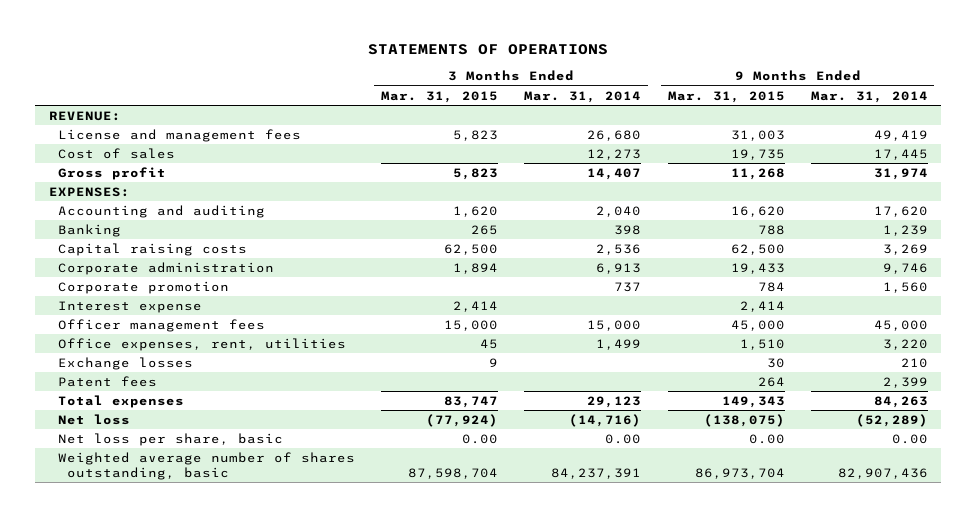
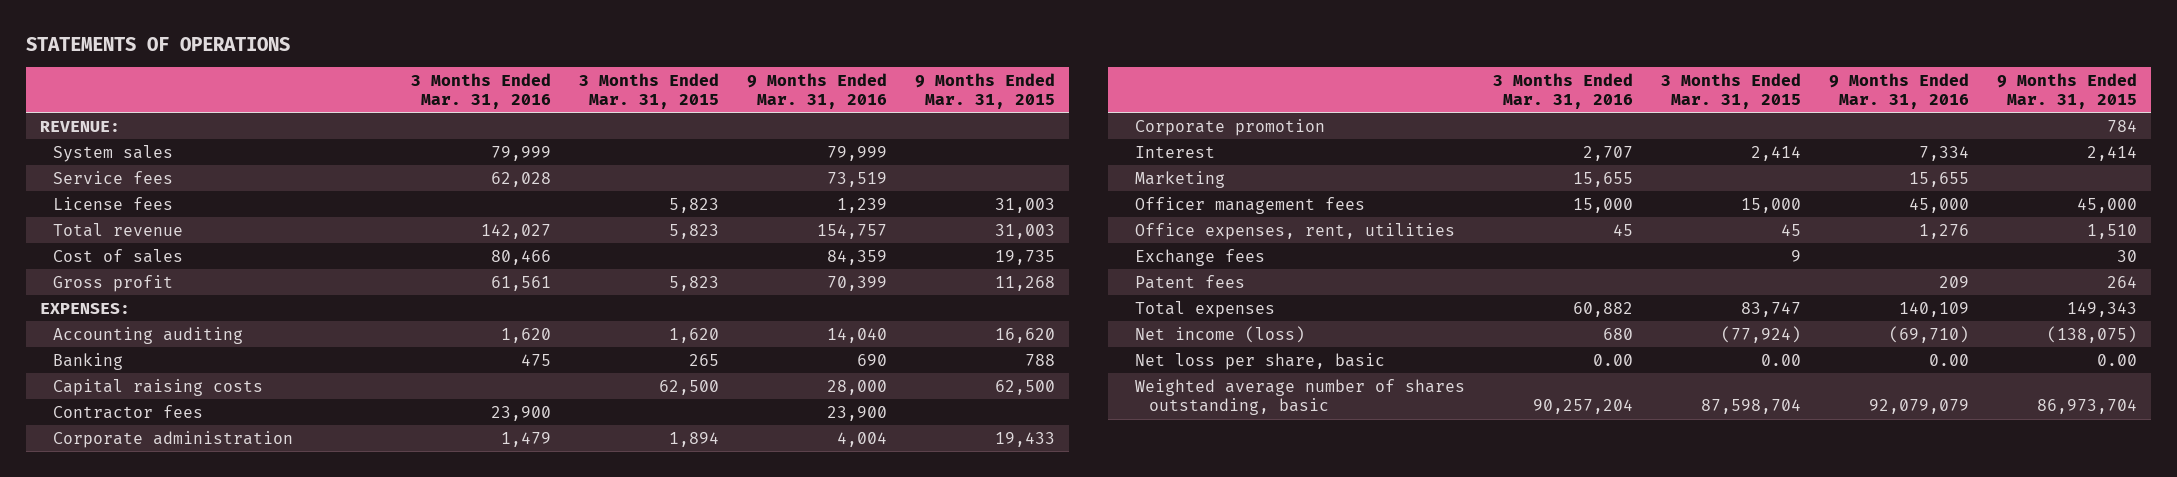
- | 3 Months Ended Mar. 31, 2015 | 3 Months Ended Mar. 31, 2014 | 9 Months Ended Mar. 31, 2015 | 9 Months Ended Mar. 31, 2014
+ | 3 Months Ended Mar. 31, 2016 | 3 Months Ended Mar. 31, 2015 | 9 Months Ended Mar. 31, 2016 | 9 Months Ended Mar. 31, 2015
- License and management fees | 5,823 | 26,680 | 31,003 | 49,419
+ System sales | 79,999 | | 79,999 |
+ Service fees | 62,028 | | 73,519 |
+ License fees | | 5,823 | 1,239 | 31,003
+ Total revenue | 142,027 | 5,823 | 154,757 | 31,003
- Accounting and auditing | 1,620 | 2,040 | 16,620 | 17,620
+ Accounting auditing | 1,620 | 1,620 | 14,040 | 16,620
+ Contractor fees | 23,900 | | 23,900 |
- Interest expense | 2,414 | | 2,414 |
+ Interest | 2,707 | 2,414 | 7,334 | 2,414
+ Marketing | 15,655 | | 15,655 |
- Exchange losses | 9 | | 30 | 210
+ Exchange fees | | 9 | | 30
- Net loss | (77,924) | (14,716) | (138,075) | (52,289)
+ Net income (loss) | 680 | (77,924) | (69,710) | (138,075)

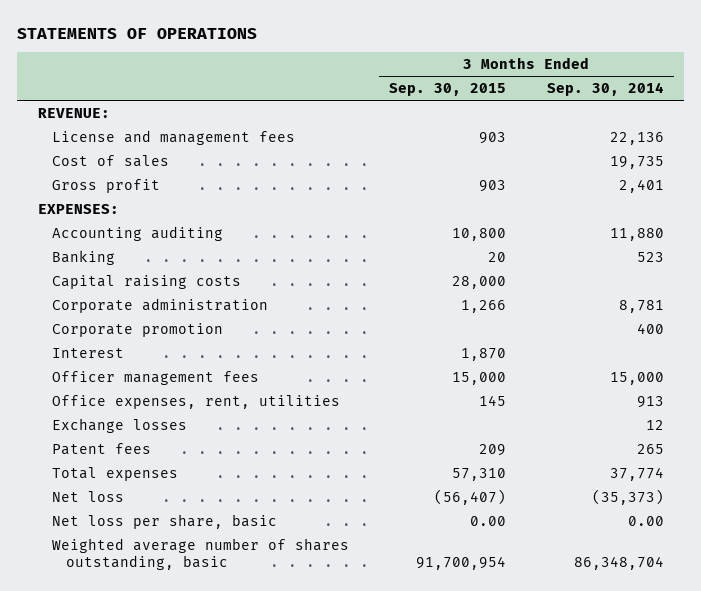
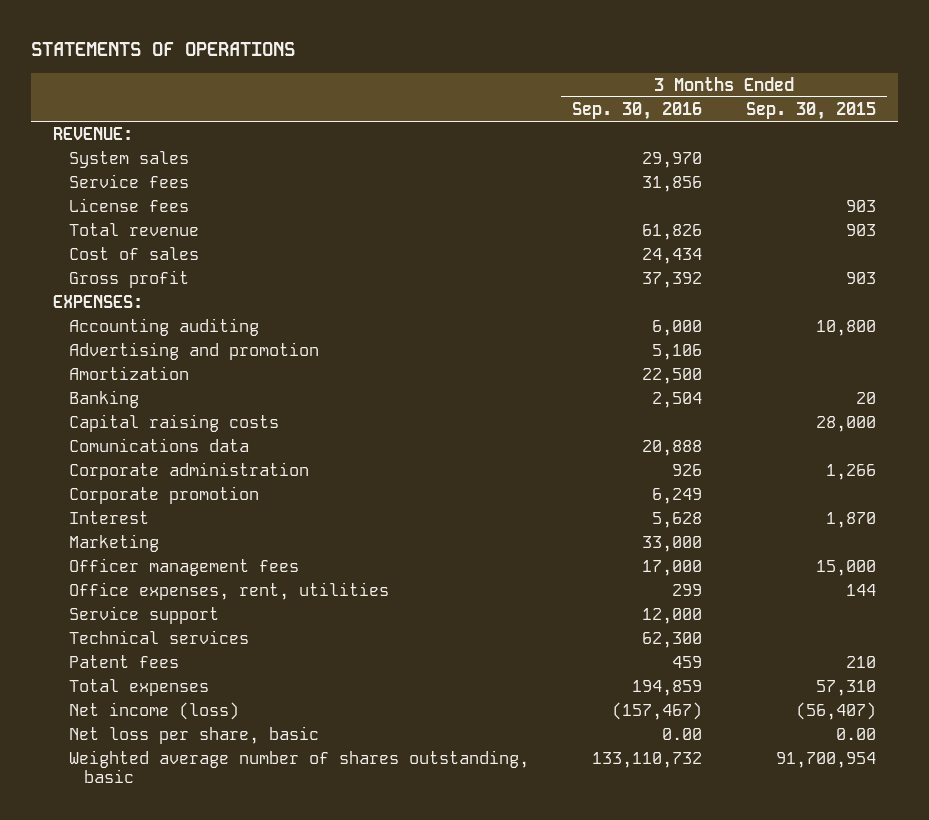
- | 3 Months Ended Sep. 30, 2015 | 3 Months Ended Sep. 30, 2014
+ | 3 Months Ended Sep. 30, 2016 | 3 Months Ended Sep. 30, 2015
- License and management fees | 903 | 22,136
+ System sales | 29,970 |
+ Service fees | 31,856 |
+ License fees | | 903
+ Total revenue | 61,826 | 903
+ Advertising and promotion | 5,106 |
+ Amortization | 22,500 |
+ Comunications data | 20,888 |
+ Marketing | 33,000 |
- Office expenses, rent, utilities | 145 | 913
- Exchange losses | | 12
- Patent fees | 209 | 265
+ Office expenses, rent, utilities | 299 | 144
+ Service support | 12,000 |
+ Technical services | 62,300 |
+ Patent fees | 459 | 210
- Net loss | (56,407) | (35,373)
+ Net income (loss) | (157,467) | (56,407)

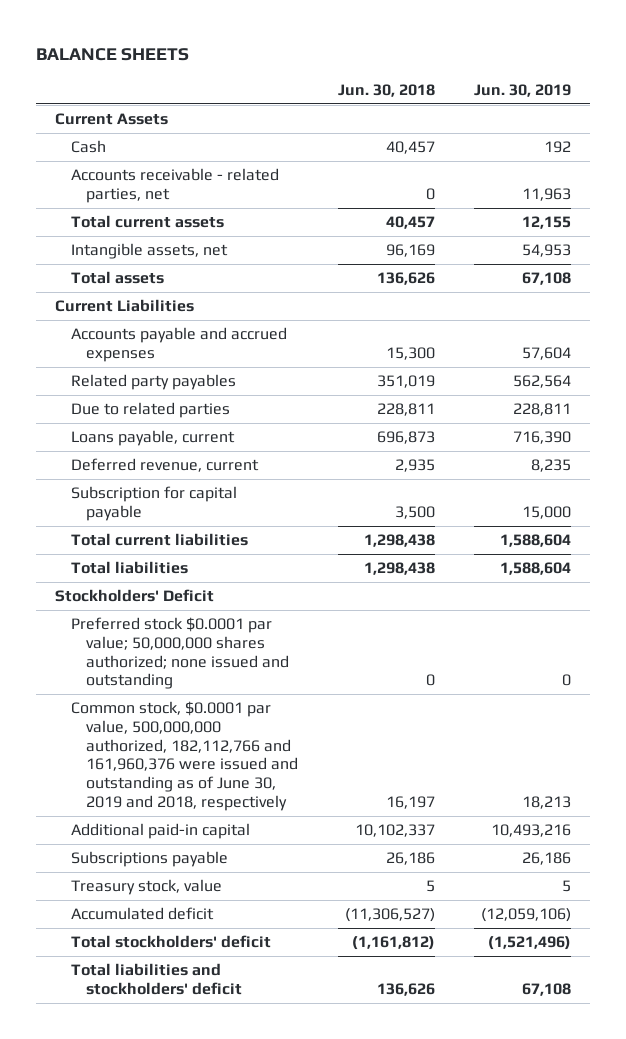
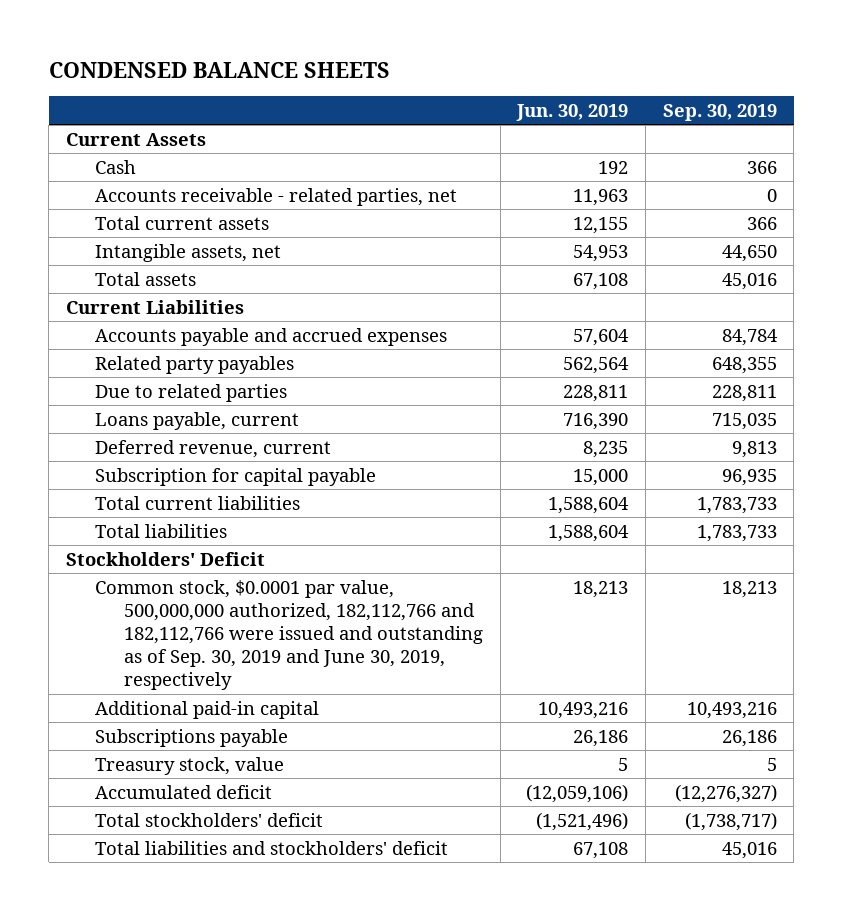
- BALANCE SHEETS
+ CONDENSED BALANCE SHEETS
- | Jun. 30, 2018 | Jun. 30, 2019
+ | Jun. 30, 2019 | Sep. 30, 2019
- Preferred stock $0.0001 par value; 50,000,000 shares authorized; none issued and outstanding | 0 | 0
- Common stock, $0.0001 par value, 500,000,000 authorized, 182,112,766 and 161,960,376 were issued and outstanding as of June 30, 2019 and 2018, respectively | 16,197 | 18,213
+ Common stock, $0.0001 par value, 500,000,000 authorized, 182,112,766 and 182,112,766 were issued and outstanding as of Sep. 30, 2019 and June 30, 2019, respectively | 18,213 | 18,213

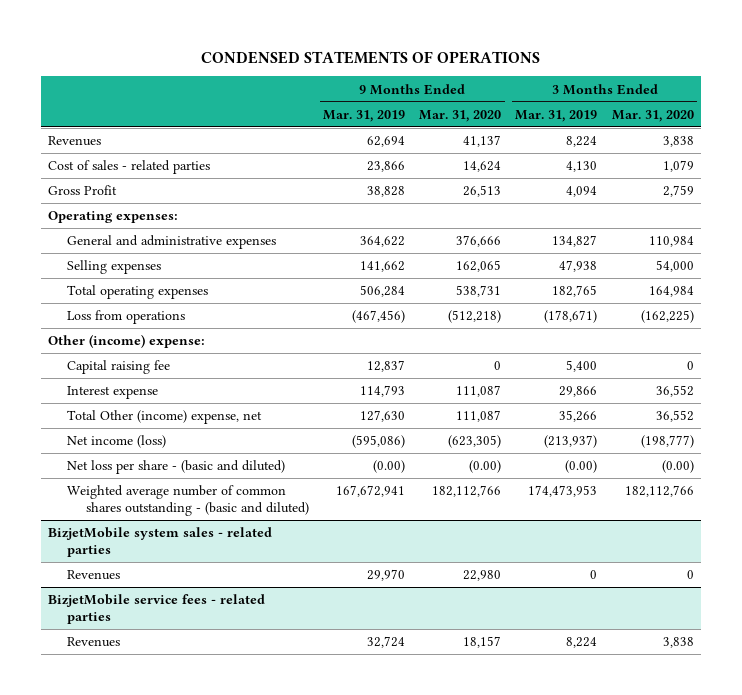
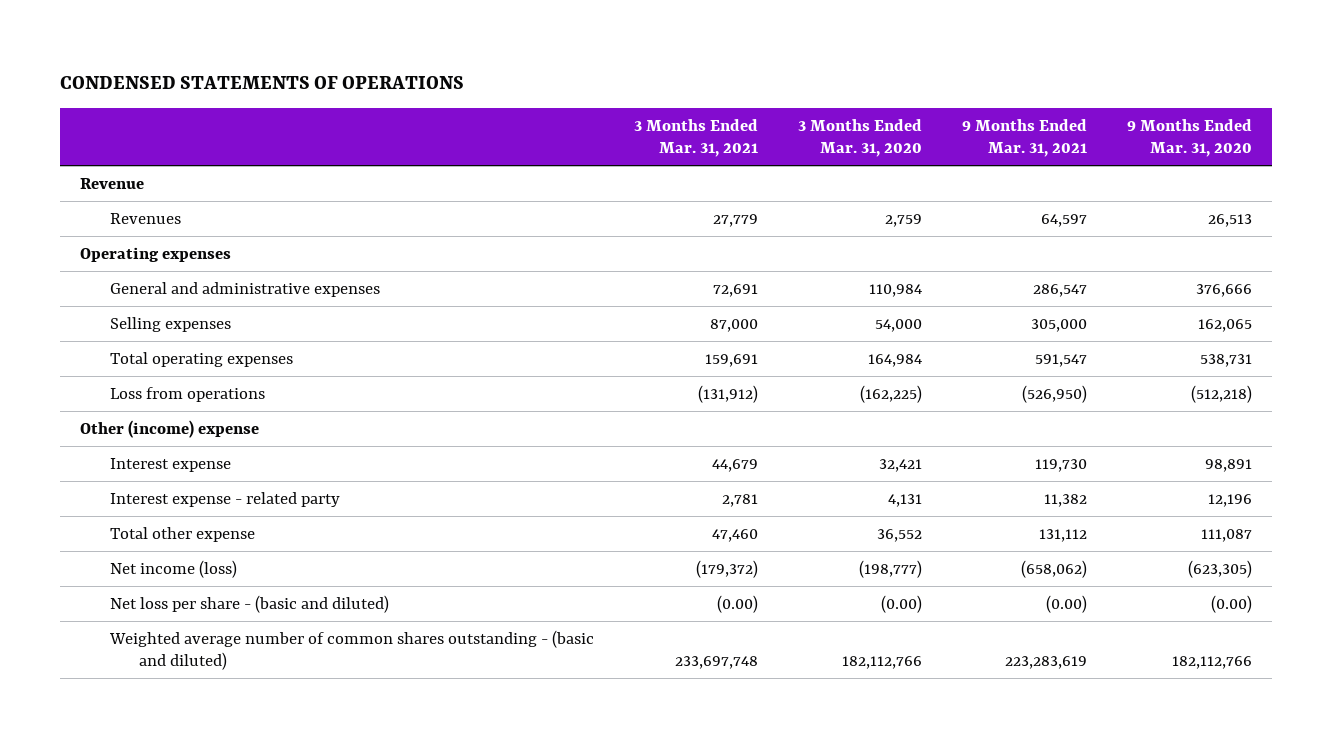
- | 9 Months Ended Mar. 31, 2019 | 9 Months Ended Mar. 31, 2020 | 3 Months Ended Mar. 31, 2019 | 3 Months Ended Mar. 31, 2020
+ | 3 Months Ended Mar. 31, 2021 | 3 Months Ended Mar. 31, 2020 | 9 Months Ended Mar. 31, 2021 | 9 Months Ended Mar. 31, 2020
- Revenues | 62,694 | 41,137 | 8,224 | 3,838
- Cost of sales - related parties | 23,866 | 14,624 | 4,130 | 1,079
- Gross Profit | 38,828 | 26,513 | 4,094 | 2,759
- Operating expenses:
+ Revenue
+ Revenues | 27,779 | 2,759 | 64,597 | 26,513
+ Operating expenses
- Other (income) expense:
- Capital raising fee | 12,837 | 0 | 5,400 | 0
- Interest expense | 114,793 | 111,087 | 29,866 | 36,552
- Total Other (income) expense, net | 127,630 | 111,087 | 35,266 | 36,552
+ Other (income) expense
+ Interest expense | 44,679 | 32,421 | 119,730 | 98,891
+ Interest expense - related party | 2,781 | 4,131 | 11,382 | 12,196
+ Total other expense | 47,460 | 36,552 | 131,112 | 111,087
- BizjetMobile system sales - related parties
- Revenues | 29,970 | 22,980 | 0 | 0
- BizjetMobile service fees - related parties
- Revenues | 32,724 | 18,157 | 8,224 | 3,838

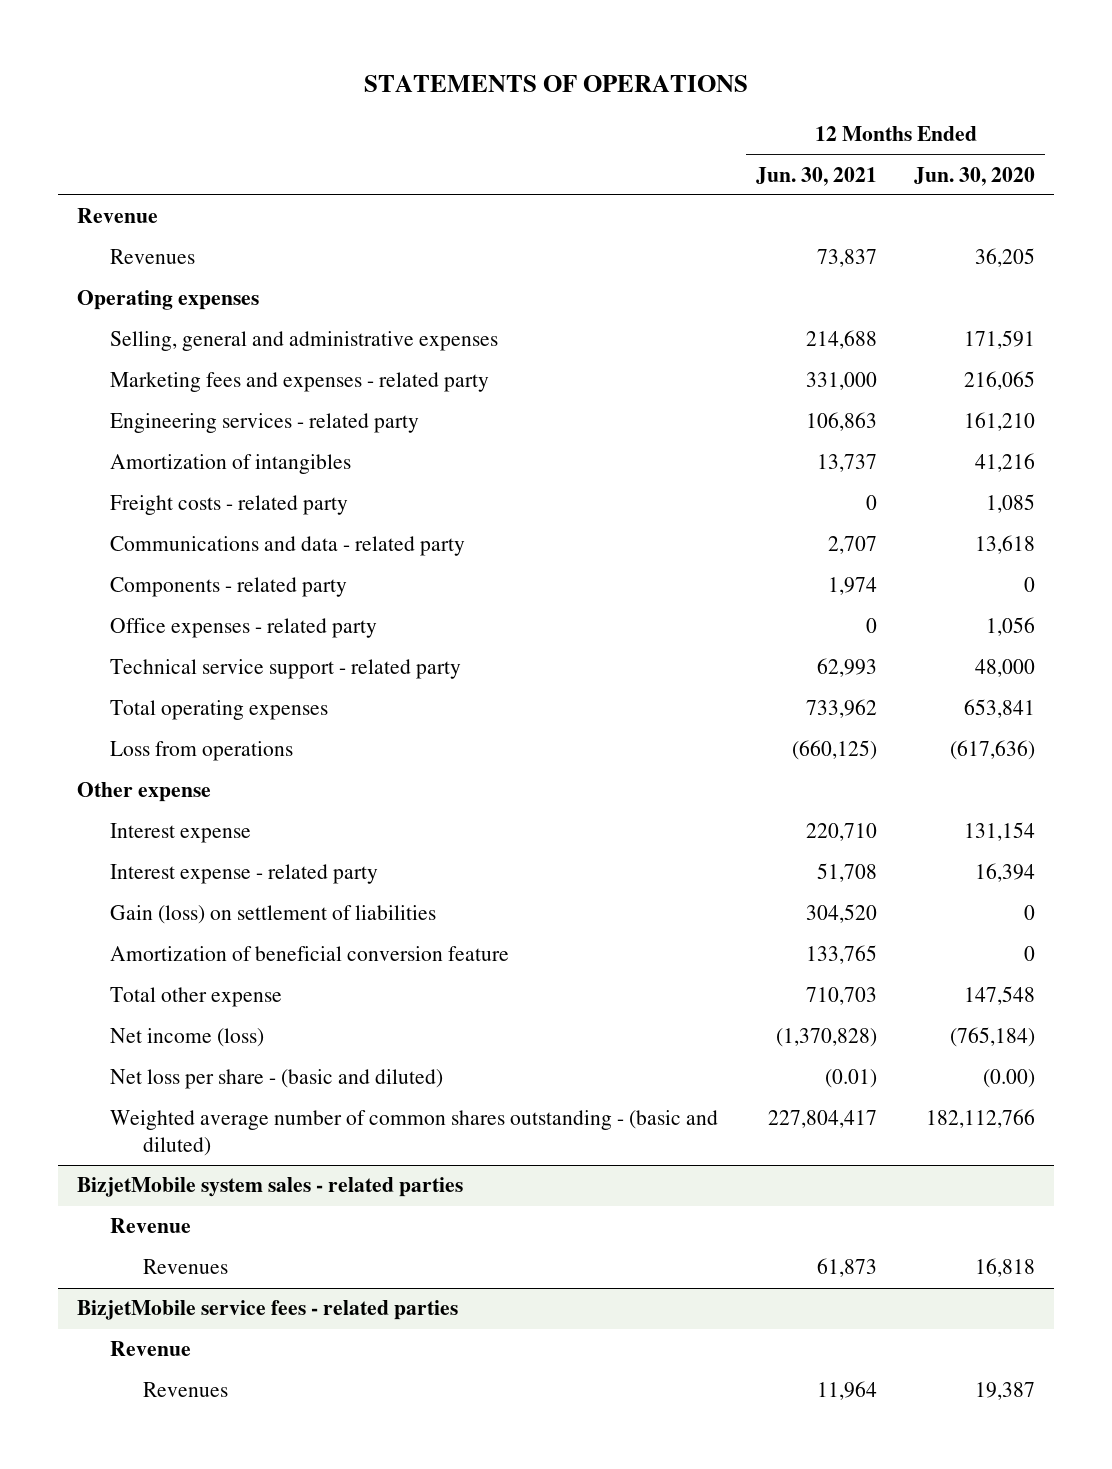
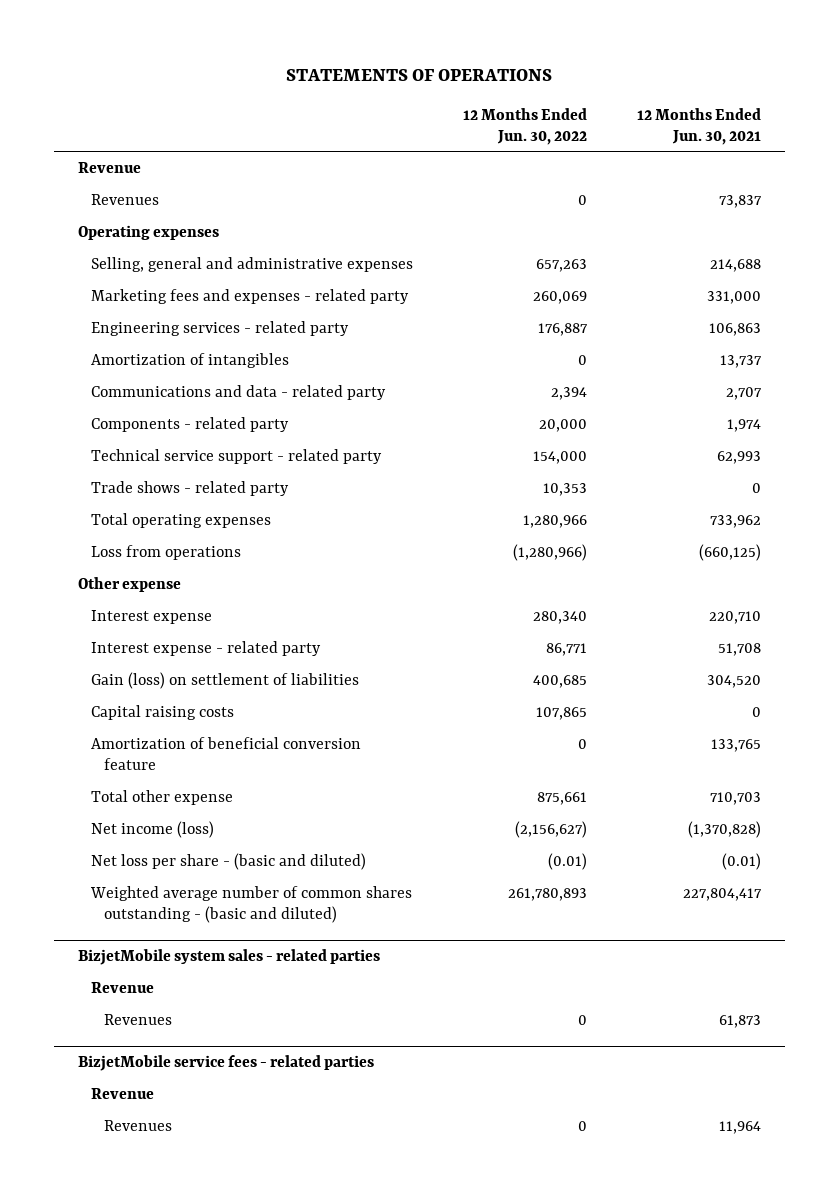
- | 12 Months Ended Jun. 30, 2021 | 12 Months Ended Jun. 30, 2020
+ | 12 Months Ended Jun. 30, 2022 | 12 Months Ended Jun. 30, 2021
- Freight costs - related party | 0 | 1,085
- Office expenses - related party | 0 | 1,056
+ Trade shows - related party | 10,353 | 0
+ Capital raising costs | 107,865 | 0

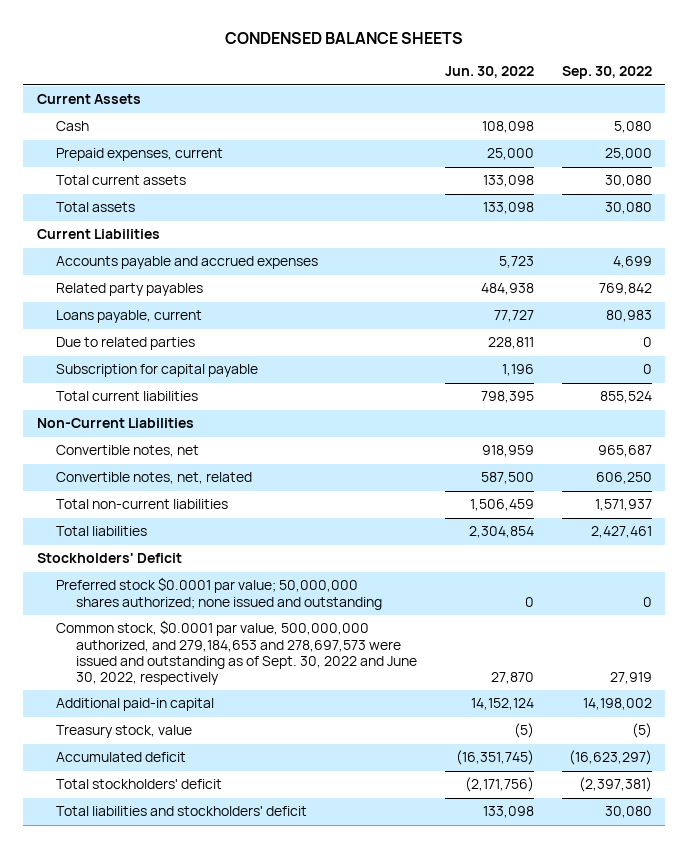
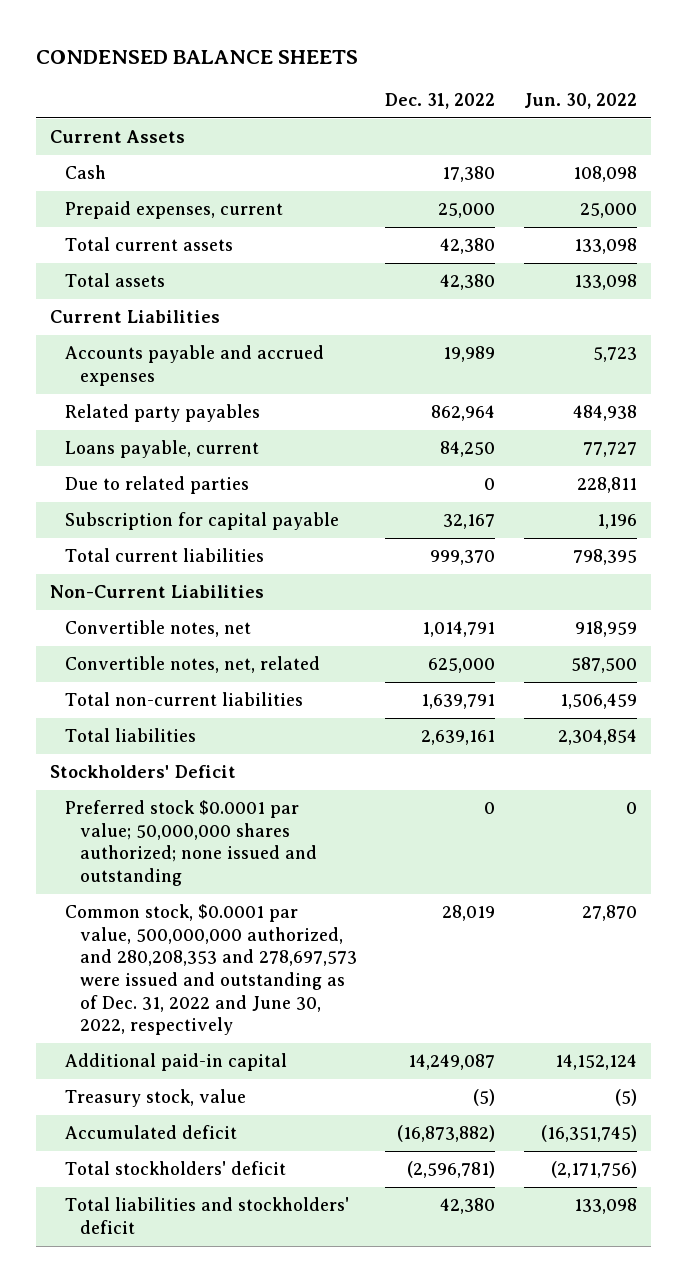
- | Jun. 30, 2022 | Sep. 30, 2022
+ | Dec. 31, 2022 | Jun. 30, 2022
- Common stock, $0.0001 par value, 500,000,000 authorized, and 279,184,653 and 278,697,573 were issued and outstanding as of Sept. 30, 2022 and June 30, 2022, respectively | 27,870 | 27,919
+ Common stock, $0.0001 par value, 500,000,000 authorized, and 280,208,353 and 278,697,573 were issued and outstanding as of Dec. 31, 2022 and June 30, 2022, respectively | 28,019 | 27,870

